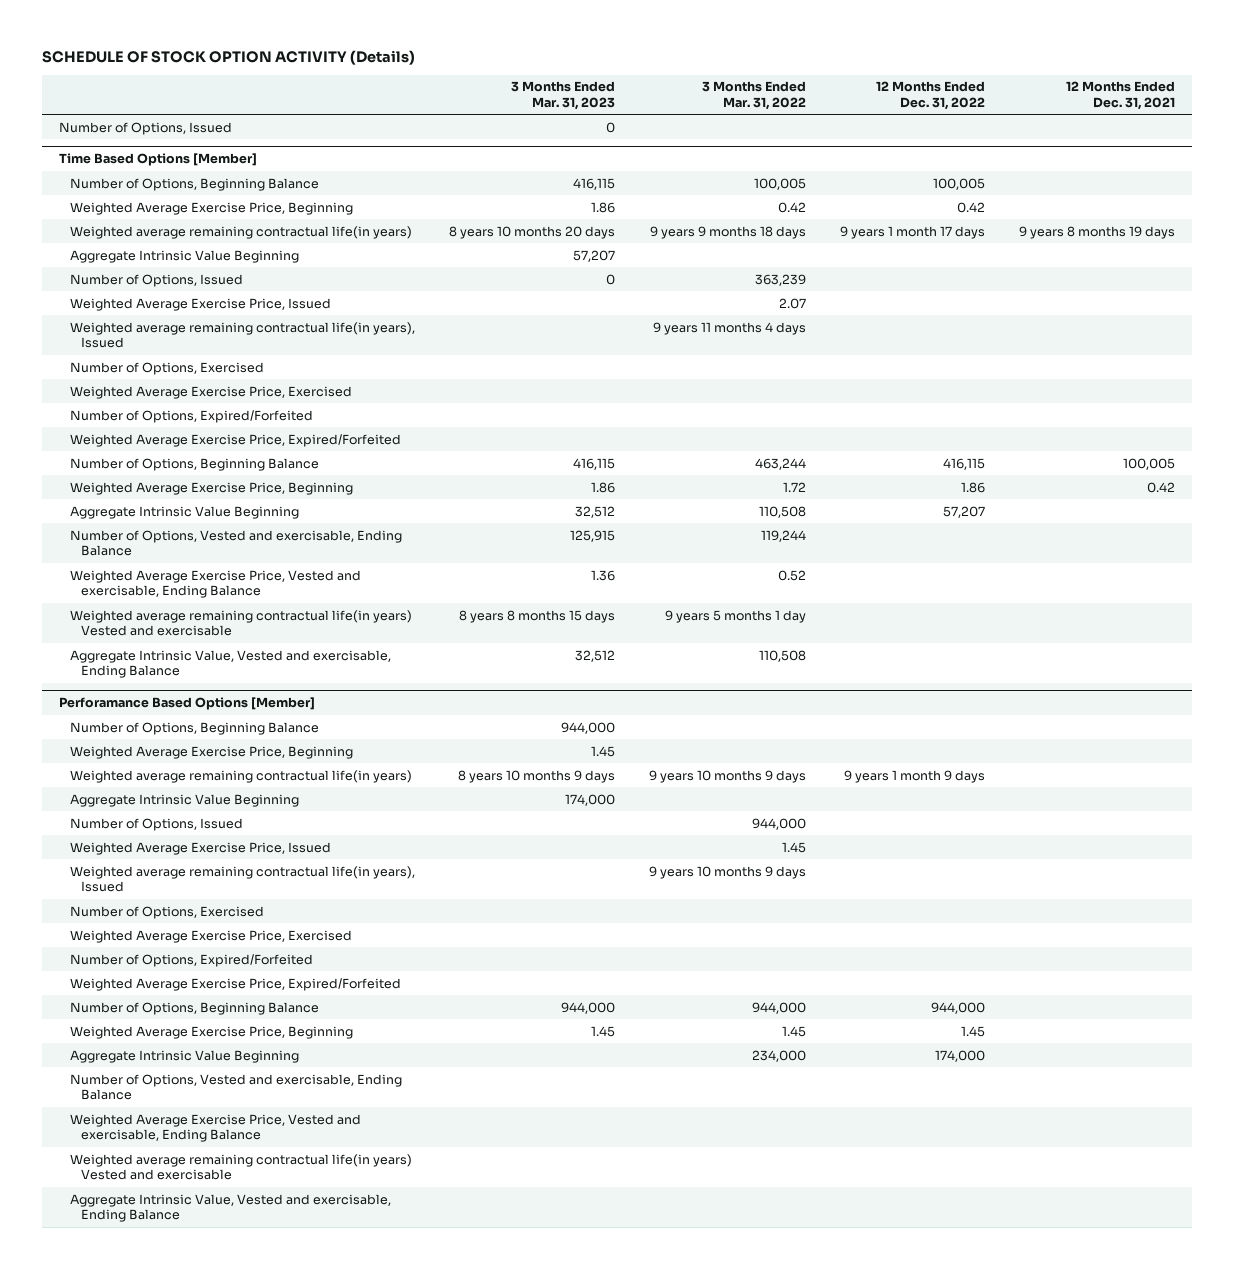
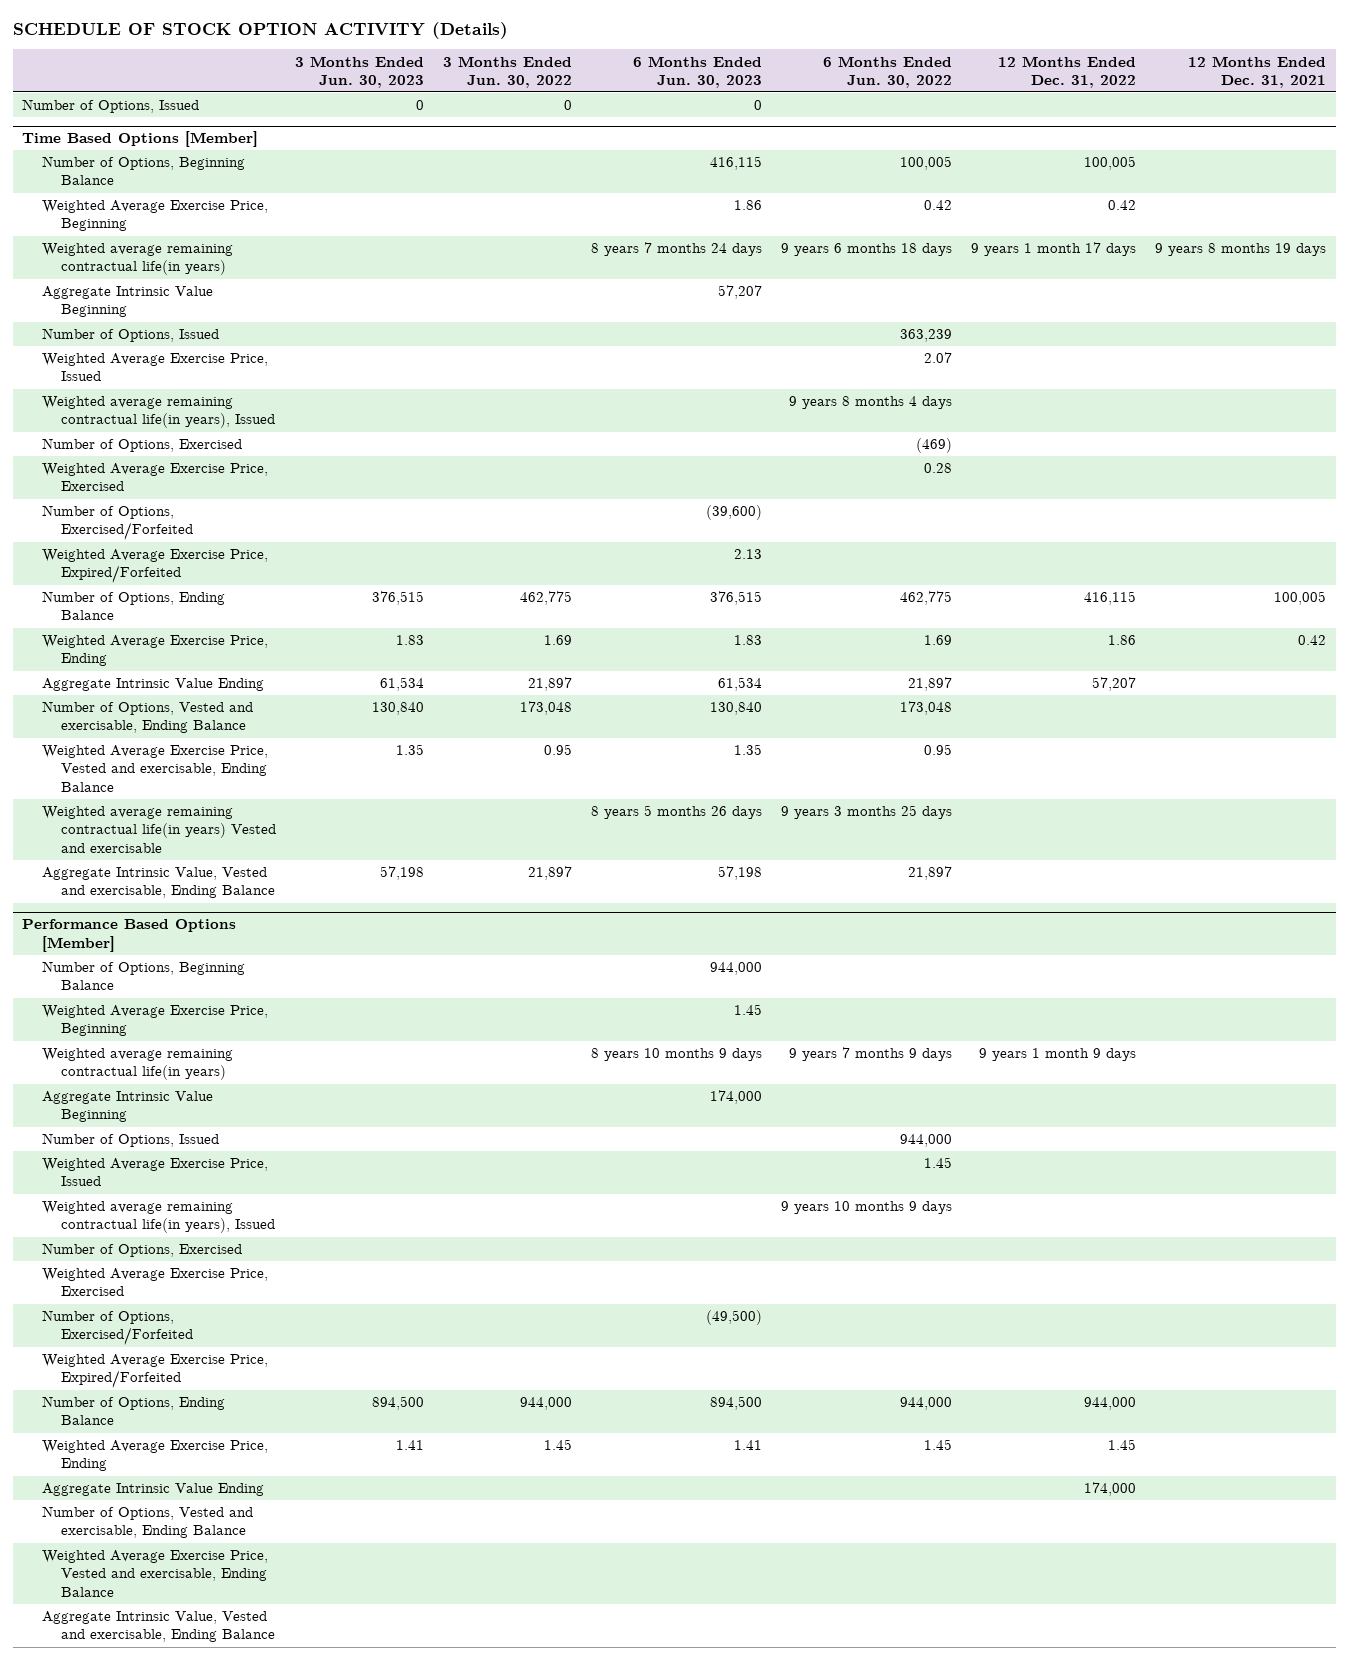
- | 3 Months Ended Mar. 31, 2023 | 3 Months Ended Mar. 31, 2022 | 12 Months Ended Dec. 31, 2022 | 12 Months Ended Dec. 31, 2021
+ | 3 Months Ended Jun. 30, 2023 | 3 Months Ended Jun. 30, 2022 | 6 Months Ended Jun. 30, 2023 | 6 Months Ended Jun. 30, 2022 | 12 Months Ended Dec. 31, 2022 | 12 Months Ended Dec. 31, 2021
@ Time Based Options [Member]
- Number of Options, Expired/Forfeited
+ Number of Options, Exercised/Forfeited | | | (39,600) | | |
- Number of Options, Beginning Balance | 416,115 | 463,244 | 416,115 | 100,005
- Weighted Average Exercise Price, Beginning | 1.86 | 1.72 | 1.86 | 0.42
- Aggregate Intrinsic Value Beginning | 32,512 | 110,508 | 57,207 |
+ Number of Options, Ending Balance | 376,515 | 462,775 | 376,515 | 462,775 | 416,115 | 100,005
+ Weighted Average Exercise Price, Ending | 1.83 | 1.69 | 1.83 | 1.69 | 1.86 | 0.42
+ Aggregate Intrinsic Value Ending | 61,534 | 21,897 | 61,534 | 21,897 | 57,207 |
- Perforamance Based Options [Member]
+ Performance Based Options [Member]
- Number of Options, Expired/Forfeited
+ Number of Options, Exercised/Forfeited | | | (49,500) | | |
- Number of Options, Beginning Balance | 944,000 | 944,000 | 944,000 |
- Weighted Average Exercise Price, Beginning | 1.45 | 1.45 | 1.45 |
- Aggregate Intrinsic Value Beginning | | 234,000 | 174,000 |
+ Number of Options, Ending Balance | 894,500 | 944,000 | 894,500 | 944,000 | 944,000 |
+ Weighted Average Exercise Price, Ending | 1.41 | 1.45 | 1.41 | 1.45 | 1.45 |
+ Aggregate Intrinsic Value Ending | | | | | 174,000 |
- Weighted average remaining contractual life(in years) Vested and exercisable

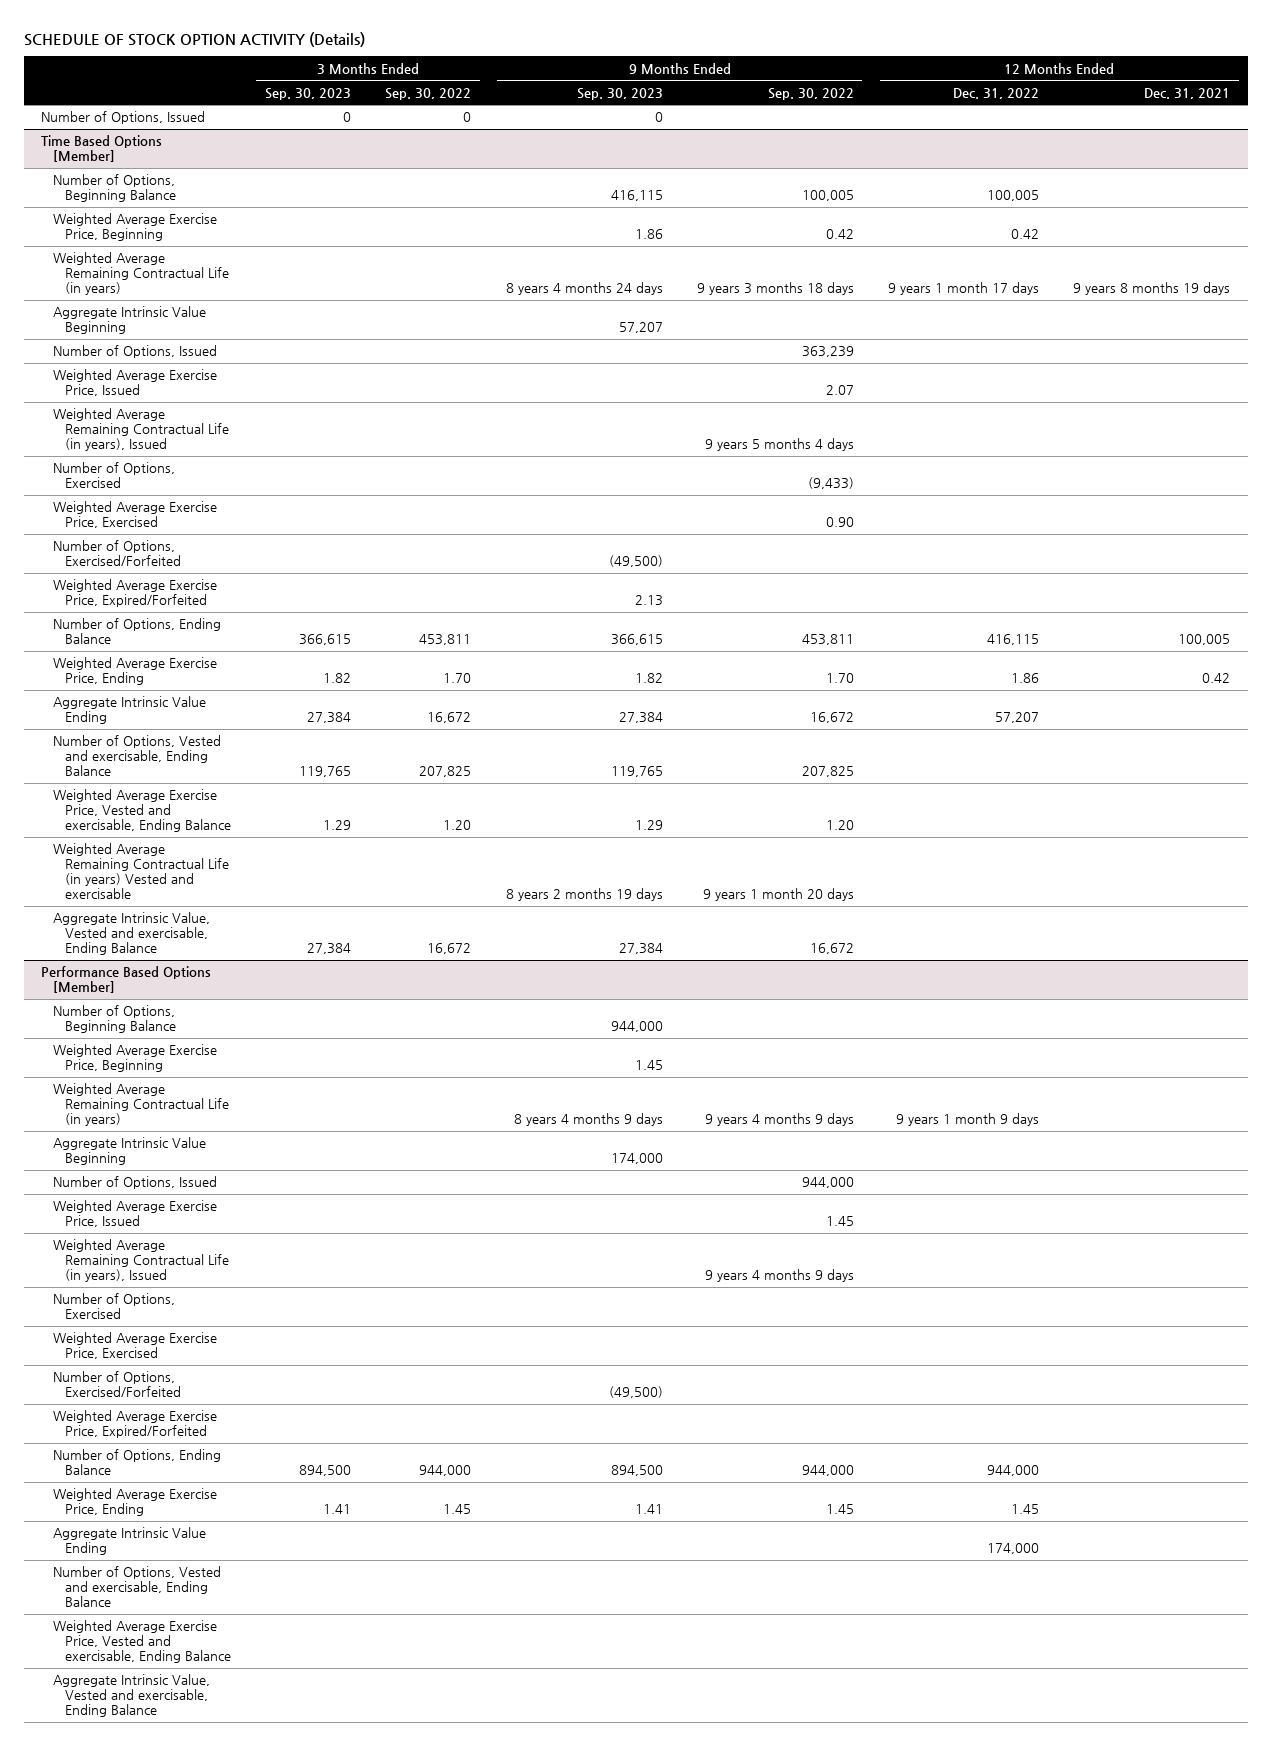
- | 3 Months Ended Jun. 30, 2023 | 3 Months Ended Jun. 30, 2022 | 6 Months Ended Jun. 30, 2023 | 6 Months Ended Jun. 30, 2022 | 12 Months Ended Dec. 31, 2022 | 12 Months Ended Dec. 31, 2021
+ | 3 Months Ended Sep. 30, 2023 | 3 Months Ended Sep. 30, 2022 | 9 Months Ended Sep. 30, 2023 | 9 Months Ended Sep. 30, 2022 | 12 Months Ended Dec. 31, 2022 | 12 Months Ended Dec. 31, 2021
@ Time Based Options [Member]
- Weighted average remaining contractual life(in years) | | | 8 years 7 months 24 days | 9 years 6 months 18 days | 9 years 1 month 17 days | 9 years 8 months 19 days
+ Weighted Average Remaining Contractual Life (in years) | | | 8 years 4 months 24 days | 9 years 3 months 18 days | 9 years 1 month 17 days | 9 years 8 months 19 days
- Weighted average remaining contractual life(in years), Issued | | | | 9 years 8 months 4 days | |
+ Weighted Average Remaining Contractual Life (in years), Issued | | | | 9 years 5 months 4 days | |
- Weighted average remaining contractual life(in years) Vested and exercisable | | | 8 years 5 months 26 days | 9 years 3 months 25 days | |
+ Weighted Average Remaining Contractual Life (in years) Vested and exercisable | | | 8 years 2 months 19 days | 9 years 1 month 20 days | |
@ Performance Based Options [Member]
- Weighted average remaining contractual life(in years) | | | 8 years 10 months 9 days | 9 years 7 months 9 days | 9 years 1 month 9 days |
+ Weighted Average Remaining Contractual Life (in years) | | | 8 years 4 months 9 days | 9 years 4 months 9 days | 9 years 1 month 9 days |
- Weighted average remaining contractual life(in years), Issued | | | | 9 years 10 months 9 days | |
+ Weighted Average Remaining Contractual Life (in years), Issued | | | | 9 years 4 months 9 days | |

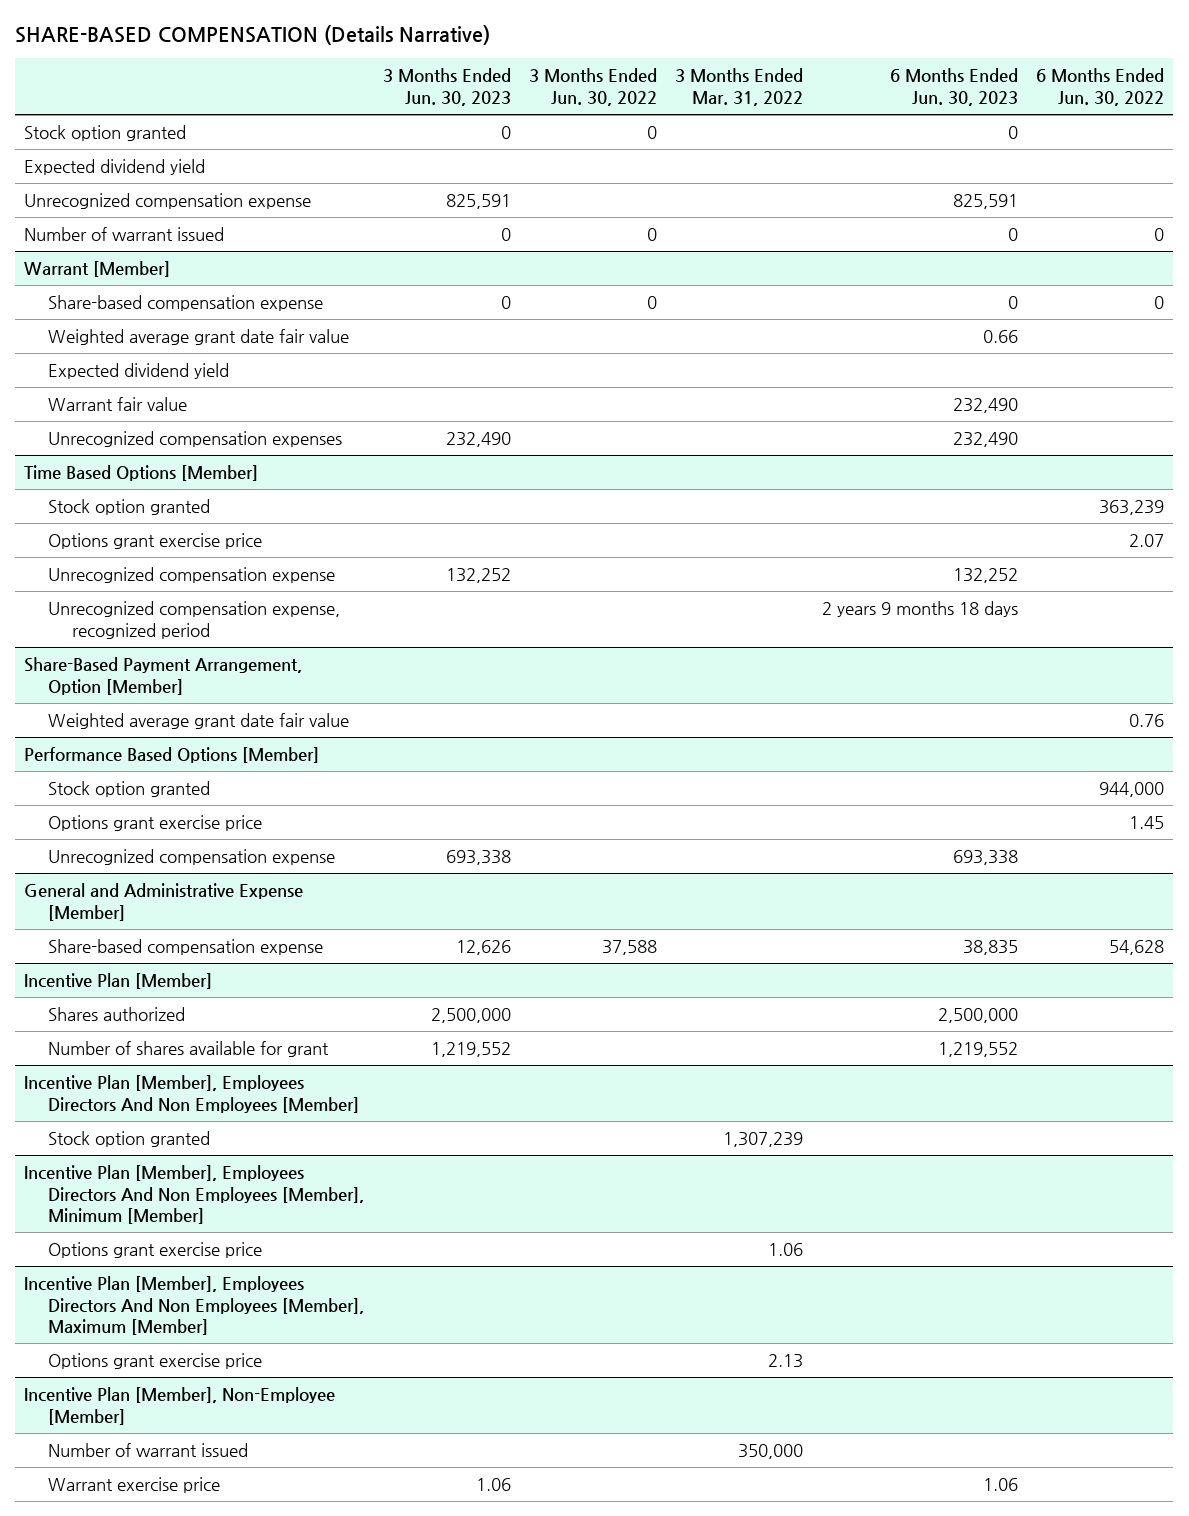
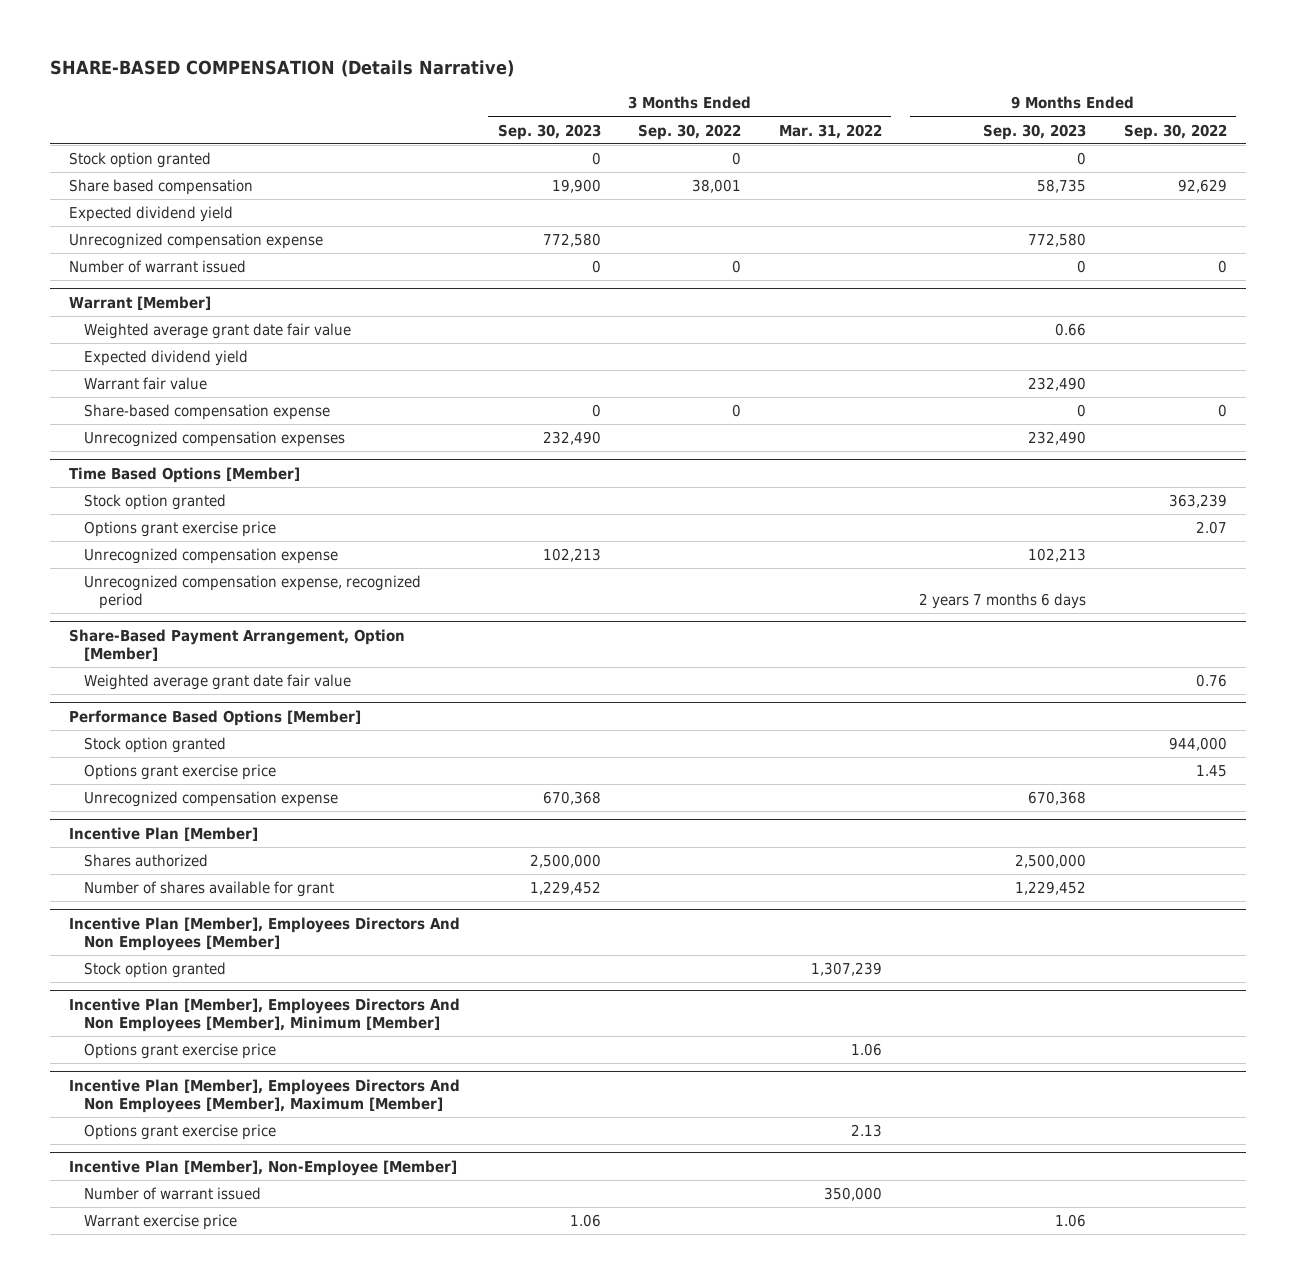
- | 3 Months Ended Jun. 30, 2023 | 3 Months Ended Jun. 30, 2022 | 3 Months Ended Mar. 31, 2022 | 6 Months Ended Jun. 30, 2023 | 6 Months Ended Jun. 30, 2022
+ | 3 Months Ended Sep. 30, 2023 | 3 Months Ended Sep. 30, 2022 | 3 Months Ended Mar. 31, 2022 | 9 Months Ended Sep. 30, 2023 | 9 Months Ended Sep. 30, 2022
+ Share based compensation | 19,900 | 38,001 | | 58,735 | 92,629
@ Warrant [Member]
moved down: Share-based compensation expense | 0 | 0 | | 0 | 0
- General and Administrative Expense [Member]
- Share-based compensation expense | 12,626 | 37,588 | | 38,835 | 54,628

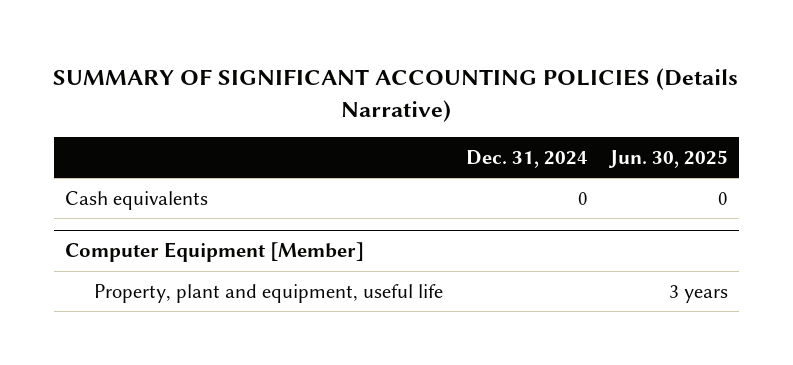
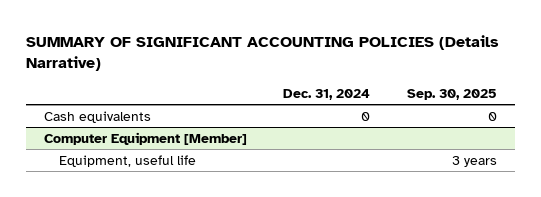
- | Dec. 31, 2024 | Jun. 30, 2025
+ | Dec. 31, 2024 | Sep. 30, 2025
@ Computer Equipment [Member]
- Property, plant and equipment, useful life | | 3 years
+ Equipment, useful life | | 3 years

